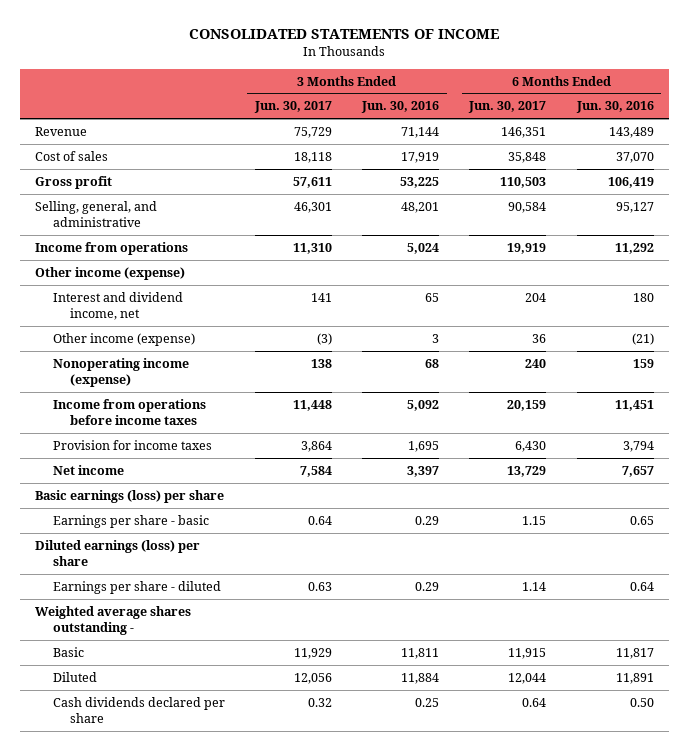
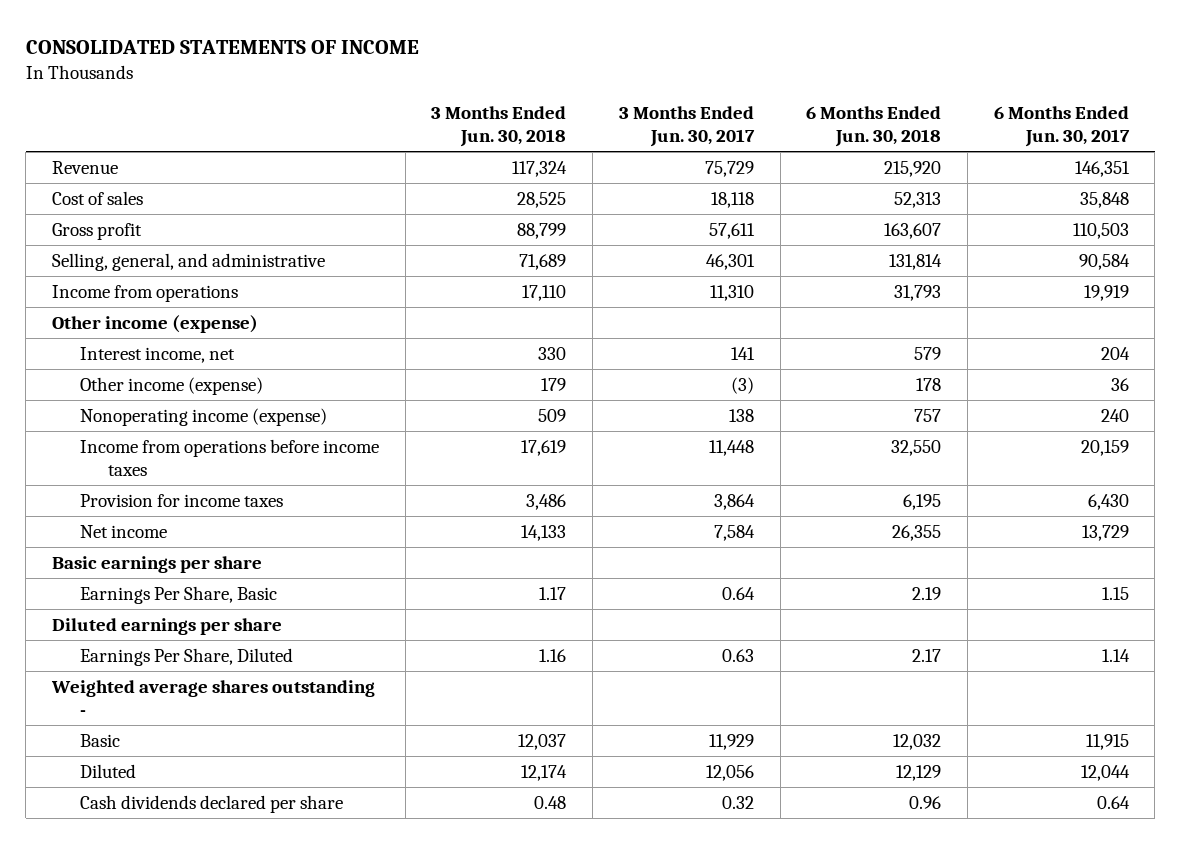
- | 3 Months Ended Jun. 30, 2017 | 3 Months Ended Jun. 30, 2016 | 6 Months Ended Jun. 30, 2017 | 6 Months Ended Jun. 30, 2016
+ | 3 Months Ended Jun. 30, 2018 | 3 Months Ended Jun. 30, 2017 | 6 Months Ended Jun. 30, 2018 | 6 Months Ended Jun. 30, 2017
- Interest and dividend income, net | 141 | 65 | 204 | 180
+ Interest income, net | 330 | 141 | 579 | 204
- Basic earnings (loss) per share
- Earnings per share - basic | 0.64 | 0.29 | 1.15 | 0.65
- Diluted earnings (loss) per share
- Earnings per share - diluted | 0.63 | 0.29 | 1.14 | 0.64
+ Basic earnings per share
+ Earnings Per Share, Basic | 1.17 | 0.64 | 2.19 | 1.15
+ Diluted earnings per share
+ Earnings Per Share, Diluted | 1.16 | 0.63 | 2.17 | 1.14

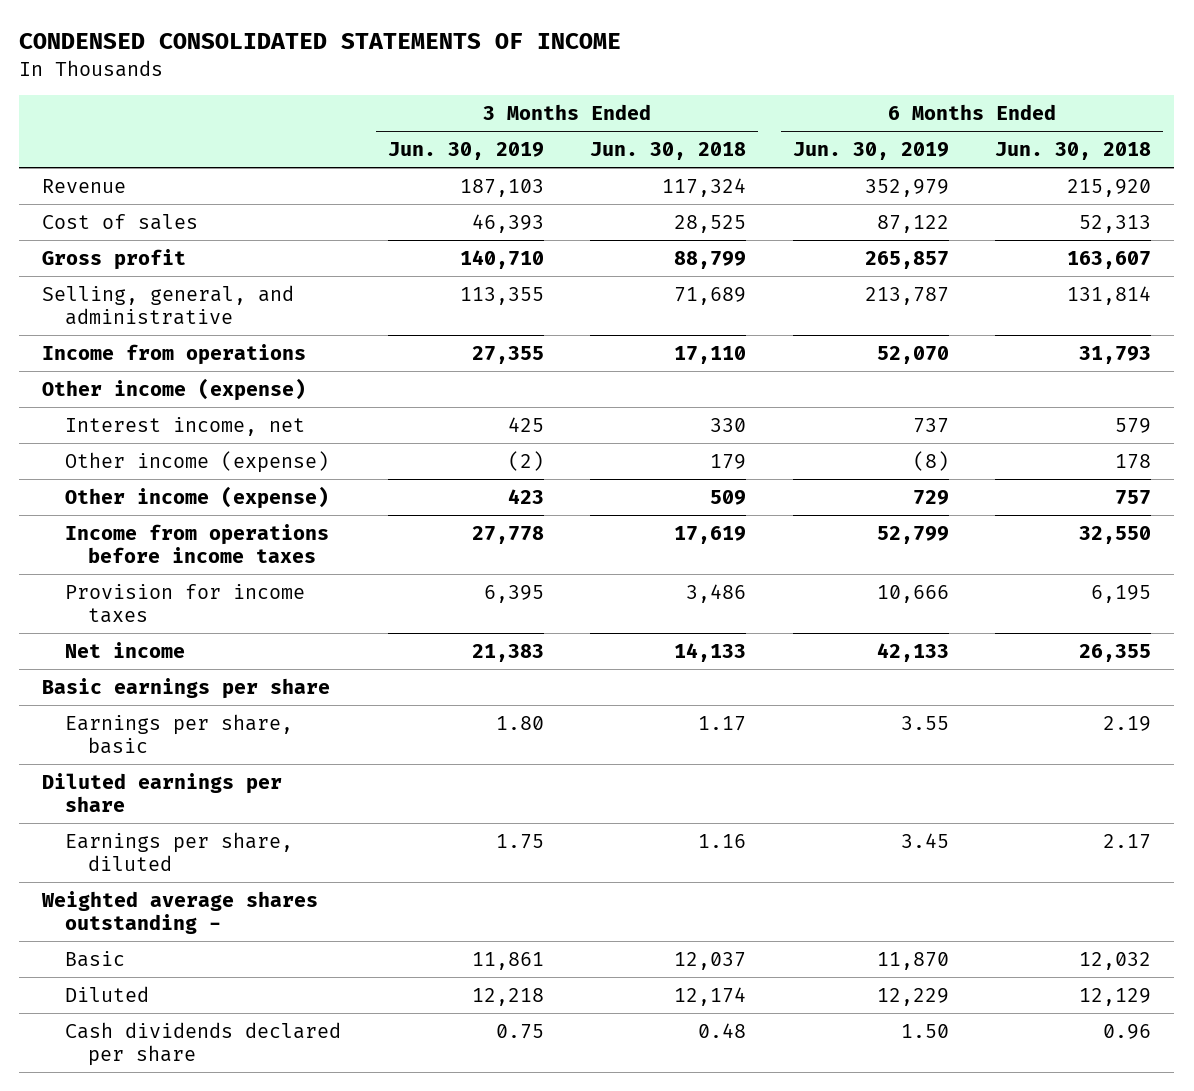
- CONSOLIDATED STATEMENTS OF INCOME
+ CONDENSED CONSOLIDATED STATEMENTS OF INCOME
- | 3 Months Ended Jun. 30, 2018 | 3 Months Ended Jun. 30, 2017 | 6 Months Ended Jun. 30, 2018 | 6 Months Ended Jun. 30, 2017
+ | 3 Months Ended Jun. 30, 2019 | 3 Months Ended Jun. 30, 2018 | 6 Months Ended Jun. 30, 2019 | 6 Months Ended Jun. 30, 2018
- Nonoperating income (expense) | 509 | 138 | 757 | 240
+ Other income (expense) | 423 | 509 | 729 | 757
- Earnings Per Share, Basic | 1.17 | 0.64 | 2.19 | 1.15
+ Earnings per share, basic | 1.80 | 1.17 | 3.55 | 2.19
- Earnings Per Share, Diluted | 1.16 | 0.63 | 2.17 | 1.14
+ Earnings per share, diluted | 1.75 | 1.16 | 3.45 | 2.17

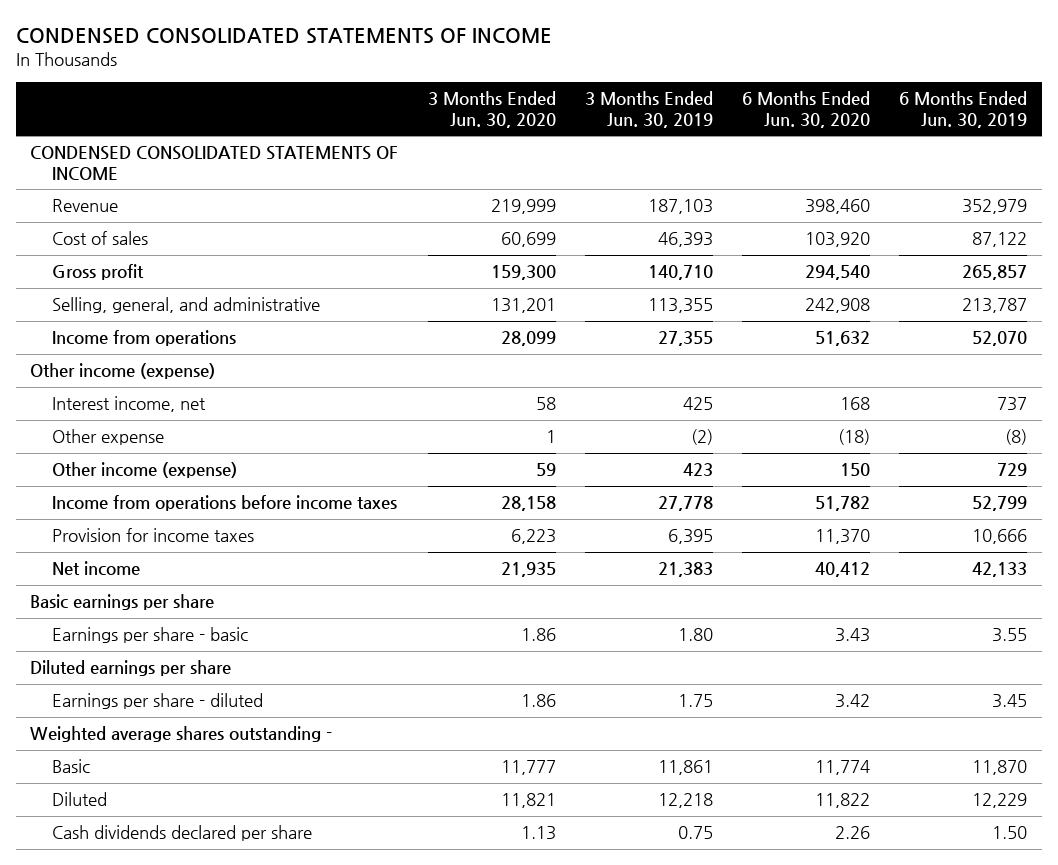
- | 3 Months Ended Jun. 30, 2019 | 3 Months Ended Jun. 30, 2018 | 6 Months Ended Jun. 30, 2019 | 6 Months Ended Jun. 30, 2018
+ | 3 Months Ended Jun. 30, 2020 | 3 Months Ended Jun. 30, 2019 | 6 Months Ended Jun. 30, 2020 | 6 Months Ended Jun. 30, 2019
+ CONDENSED CONSOLIDATED STATEMENTS OF INCOME
- Other income (expense) | (2) | 179 | (8) | 178
+ Other expense | 1 | (2) | (18) | (8)
- Earnings per share, basic | 1.80 | 1.17 | 3.55 | 2.19
+ Earnings per share - basic | 1.86 | 1.80 | 3.43 | 3.55
- Earnings per share, diluted | 1.75 | 1.16 | 3.45 | 2.17
+ Earnings per share - diluted | 1.86 | 1.75 | 3.42 | 3.45

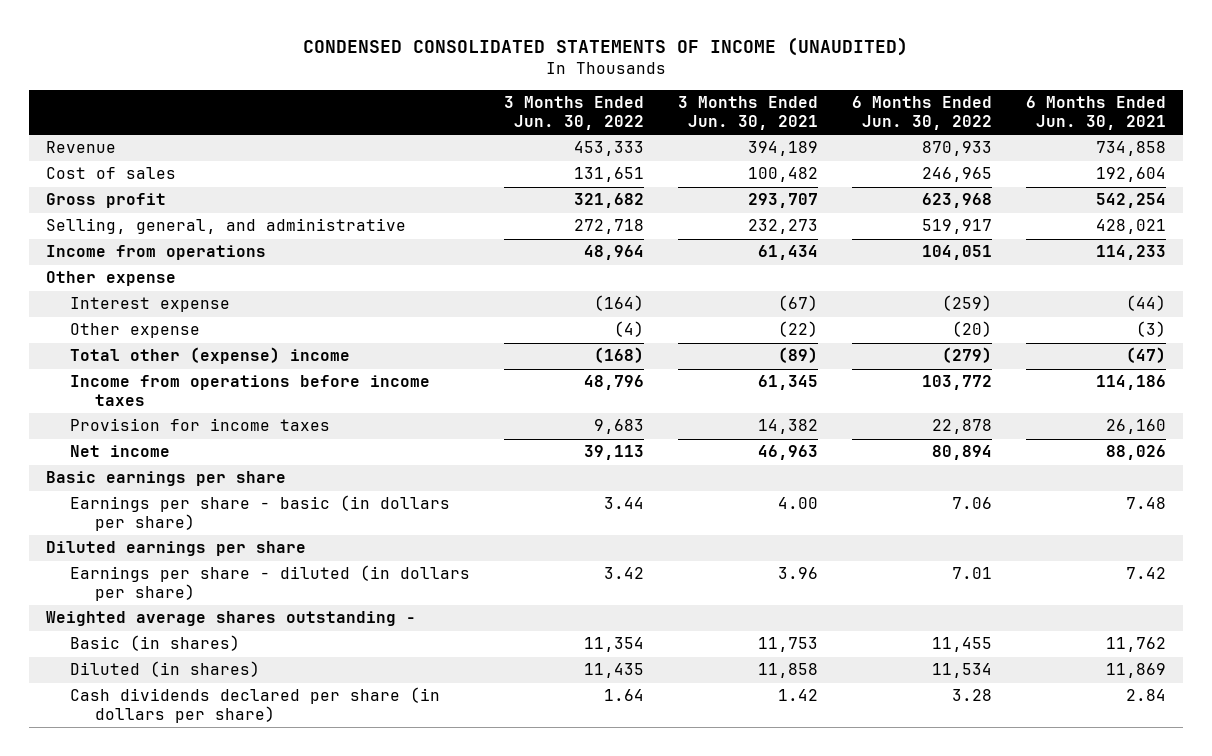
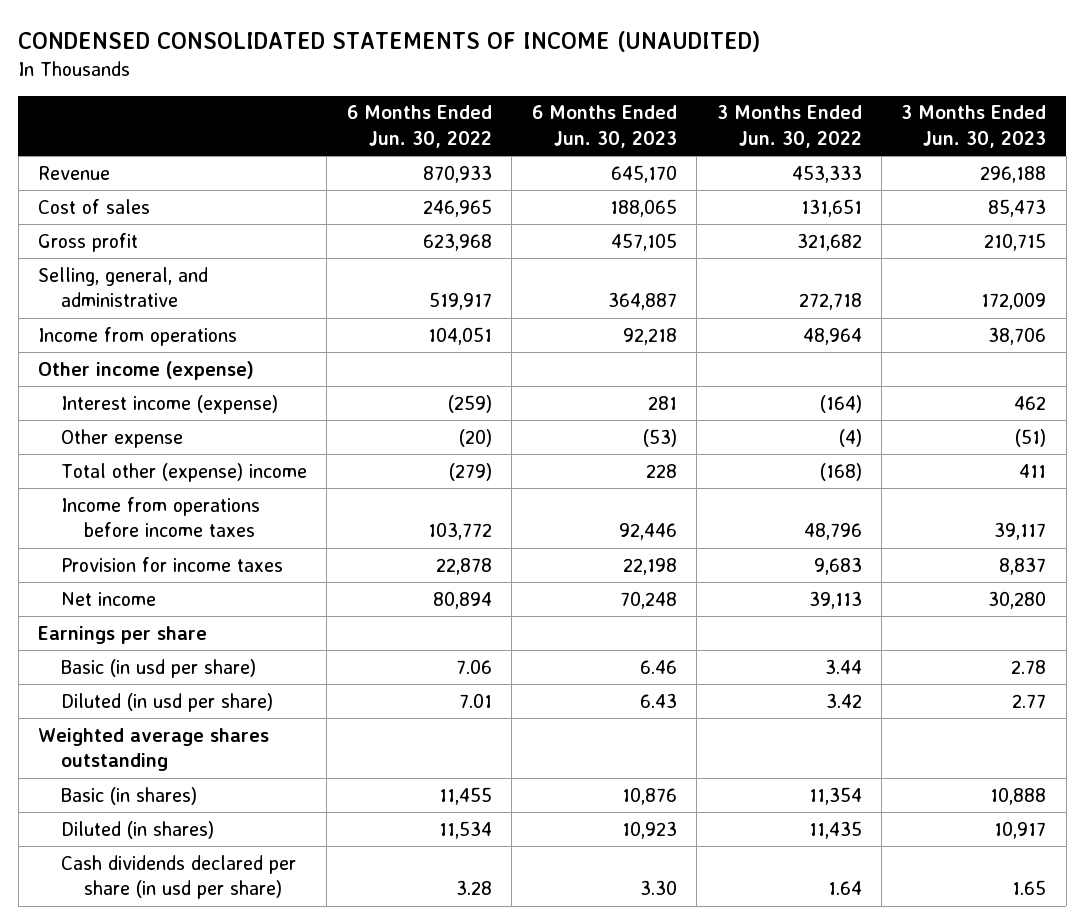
- | 3 Months Ended Jun. 30, 2022 | 3 Months Ended Jun. 30, 2021 | 6 Months Ended Jun. 30, 2022 | 6 Months Ended Jun. 30, 2021
+ | 6 Months Ended Jun. 30, 2022 | 6 Months Ended Jun. 30, 2023 | 3 Months Ended Jun. 30, 2022 | 3 Months Ended Jun. 30, 2023
- Other expense
- Interest expense | (164) | (67) | (259) | (44)
+ Other income (expense)
+ Interest income (expense) | (259) | 281 | (164) | 462
- Basic earnings per share
- Earnings per share - basic (in dollars per share) | 3.44 | 4.00 | 7.06 | 7.48
- Diluted earnings per share
- Earnings per share - diluted (in dollars per share) | 3.42 | 3.96 | 7.01 | 7.42
- Weighted average shares outstanding -
+ Earnings per share
+ Basic (in usd per share) | 7.06 | 6.46 | 3.44 | 2.78
+ Diluted (in usd per share) | 7.01 | 6.43 | 3.42 | 2.77
+ Weighted average shares outstanding
- Cash dividends declared per share (in dollars per share) | 1.64 | 1.42 | 3.28 | 2.84
+ Cash dividends declared per share (in usd per share) | 3.28 | 3.30 | 1.64 | 1.65

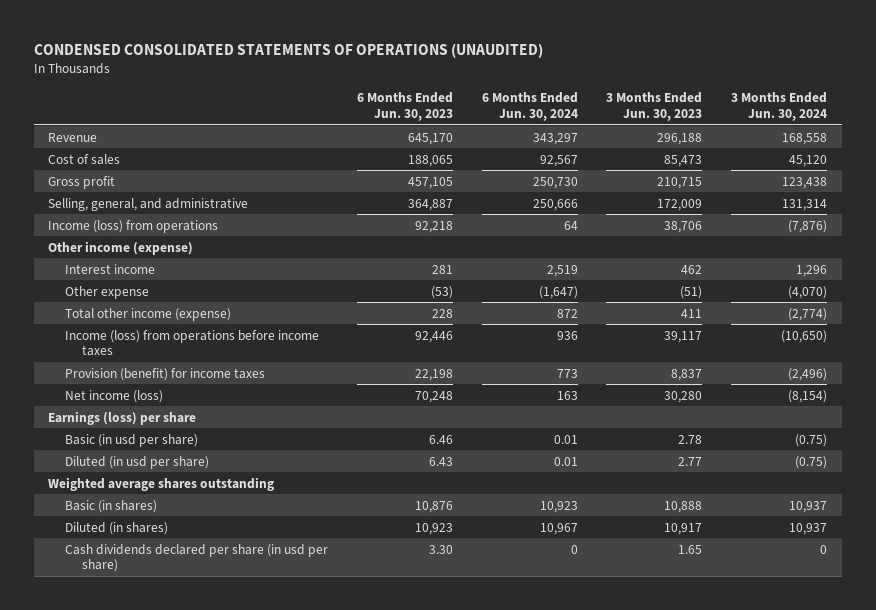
- CONDENSED CONSOLIDATED STATEMENTS OF INCOME (UNAUDITED)
+ CONDENSED CONSOLIDATED STATEMENTS OF OPERATIONS (UNAUDITED)
- | 6 Months Ended Jun. 30, 2022 | 6 Months Ended Jun. 30, 2023 | 3 Months Ended Jun. 30, 2022 | 3 Months Ended Jun. 30, 2023
+ | 6 Months Ended Jun. 30, 2023 | 6 Months Ended Jun. 30, 2024 | 3 Months Ended Jun. 30, 2023 | 3 Months Ended Jun. 30, 2024
- Income from operations | 104,051 | 92,218 | 48,964 | 38,706
+ Income (loss) from operations | 92,218 | 64 | 38,706 | (7,876)
- Interest income (expense) | (259) | 281 | (164) | 462
+ Interest income | 281 | 2,519 | 462 | 1,296
- Total other (expense) income | (279) | 228 | (168) | 411
- Income from operations before income taxes | 103,772 | 92,446 | 48,796 | 39,117
- Provision for income taxes | 22,878 | 22,198 | 9,683 | 8,837
- Net income | 80,894 | 70,248 | 39,113 | 30,280
- Earnings per share
+ Total other income (expense) | 228 | 872 | 411 | (2,774)
+ Income (loss) from operations before income taxes | 92,446 | 936 | 39,117 | (10,650)
+ Provision (benefit) for income taxes | 22,198 | 773 | 8,837 | (2,496)
+ Net income (loss) | 70,248 | 163 | 30,280 | (8,154)
+ Earnings (loss) per share

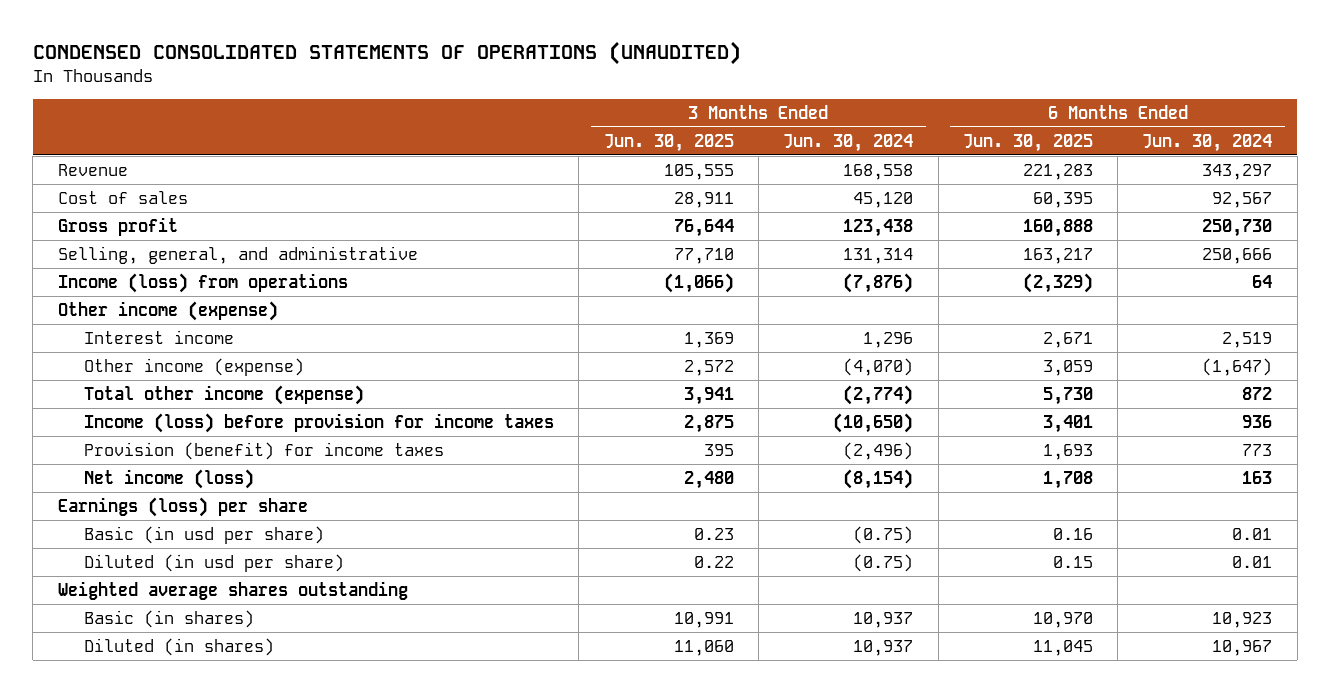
- | 6 Months Ended Jun. 30, 2023 | 6 Months Ended Jun. 30, 2024 | 3 Months Ended Jun. 30, 2023 | 3 Months Ended Jun. 30, 2024
+ | 3 Months Ended Jun. 30, 2025 | 3 Months Ended Jun. 30, 2024 | 6 Months Ended Jun. 30, 2025 | 6 Months Ended Jun. 30, 2024
- Other expense | (53) | (1,647) | (51) | (4,070)
+ Other income (expense) | 2,572 | (4,070) | 3,059 | (1,647)
- Income (loss) from operations before income taxes | 92,446 | 936 | 39,117 | (10,650)
+ Income (loss) before provision for income taxes | 2,875 | (10,650) | 3,401 | 936
- Cash dividends declared per share (in usd per share) | 3.30 | 0 | 1.65 | 0

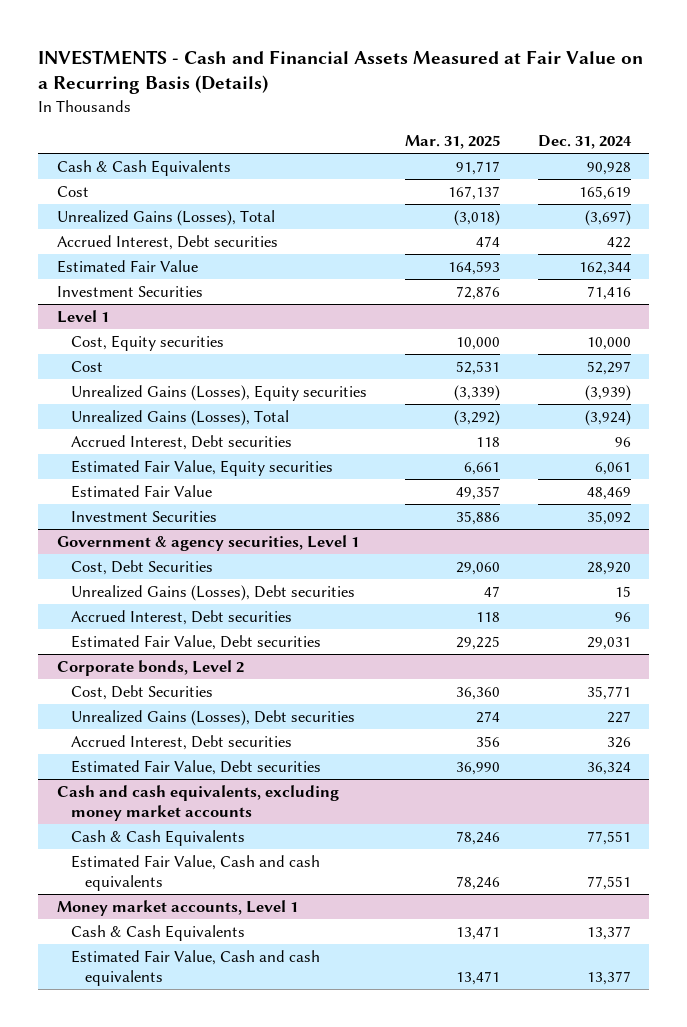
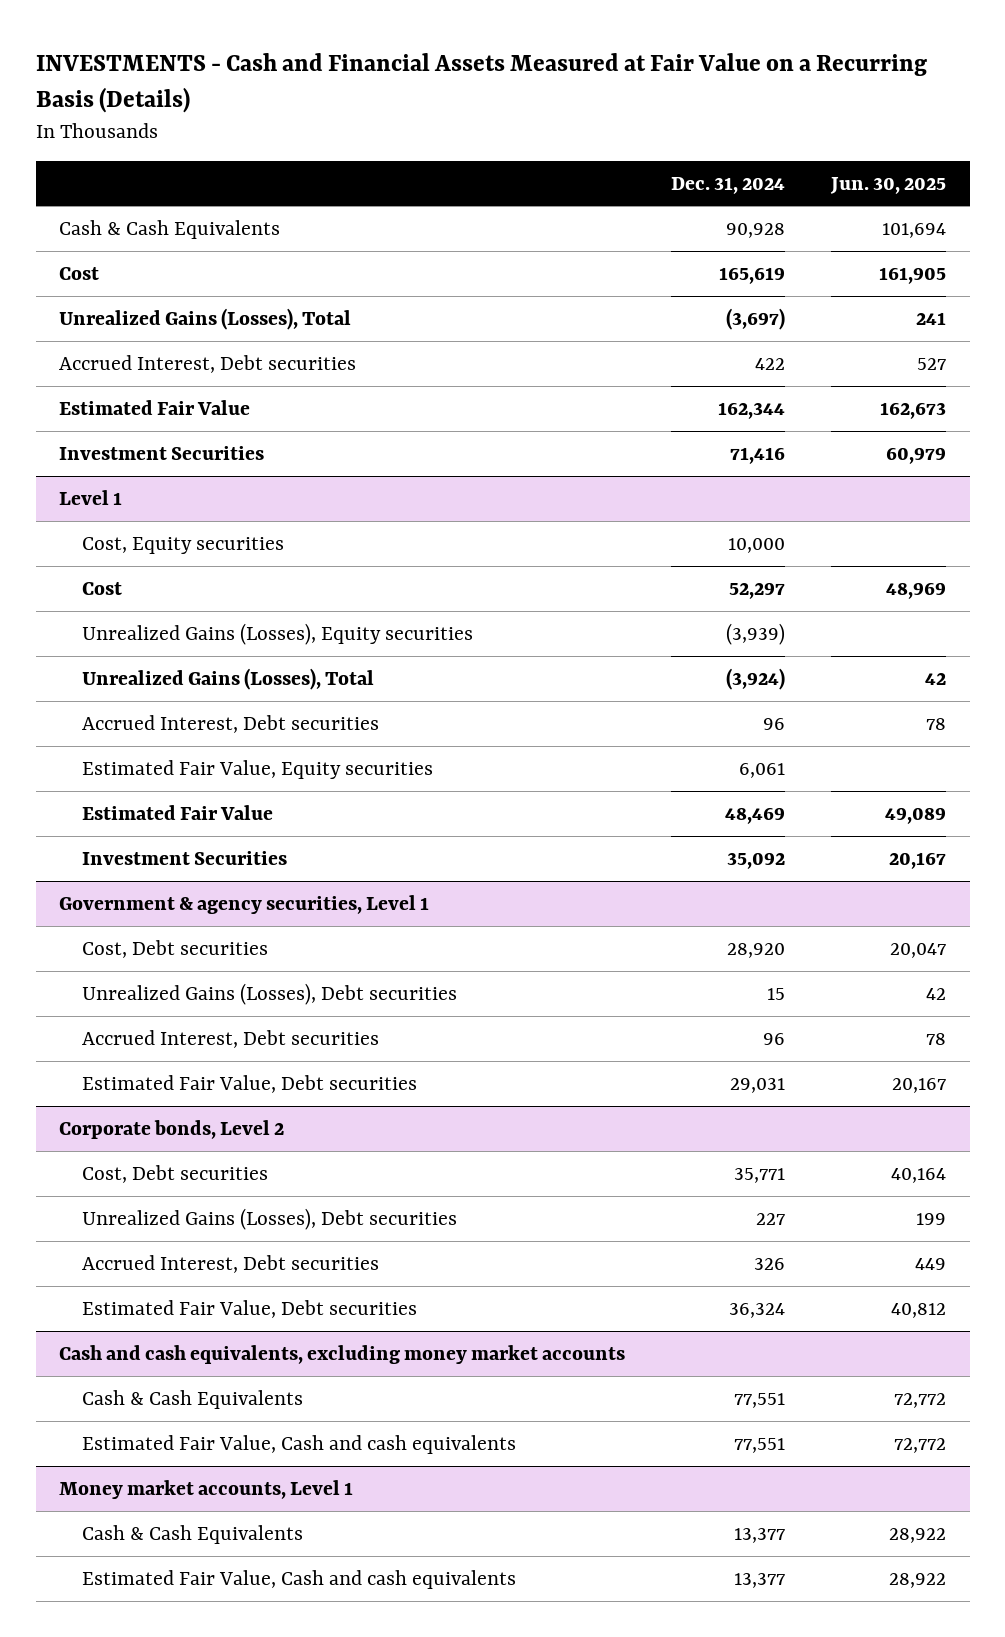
- | Mar. 31, 2025 | Dec. 31, 2024
+ | Dec. 31, 2024 | Jun. 30, 2025
@ Government & agency securities, Level 1
- Cost, Debt Securities | 29,060 | 28,920
+ Cost, Debt securities | 28,920 | 20,047
@ Corporate bonds, Level 2
- Cost, Debt Securities | 36,360 | 35,771
+ Cost, Debt securities | 35,771 | 40,164

